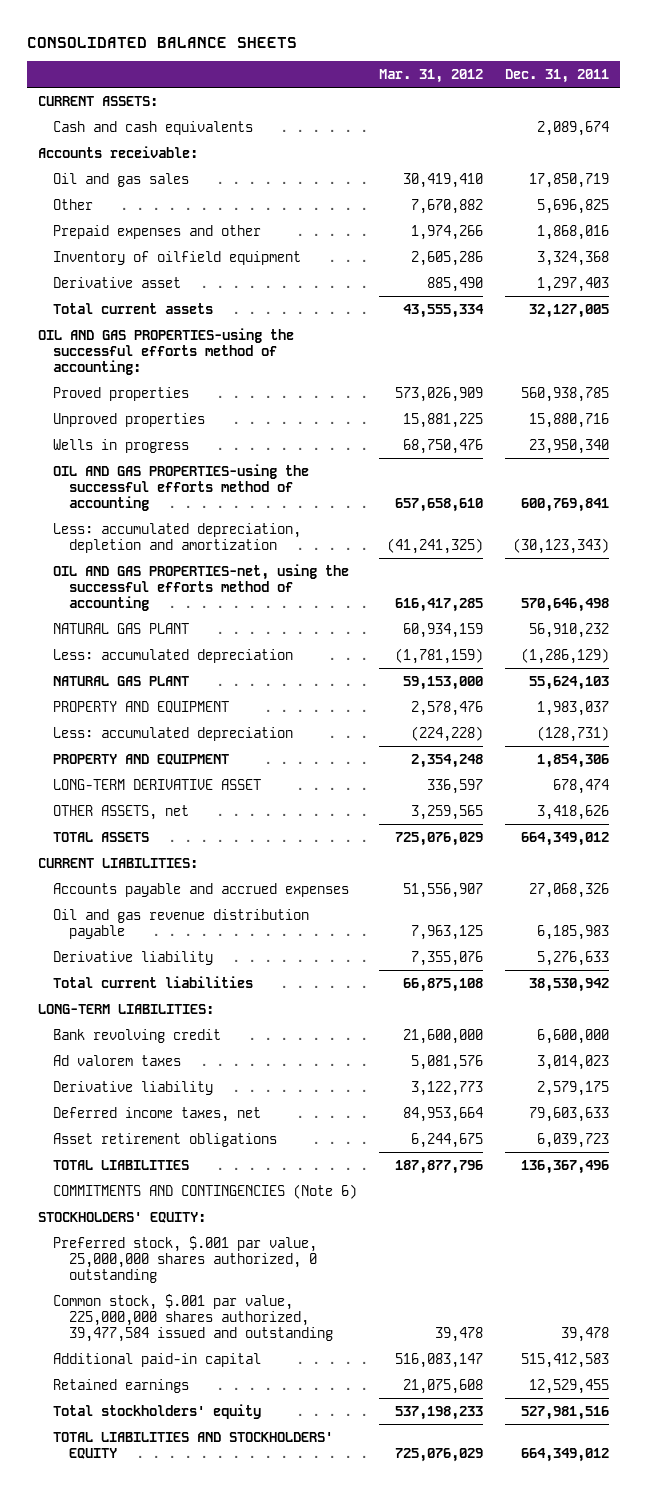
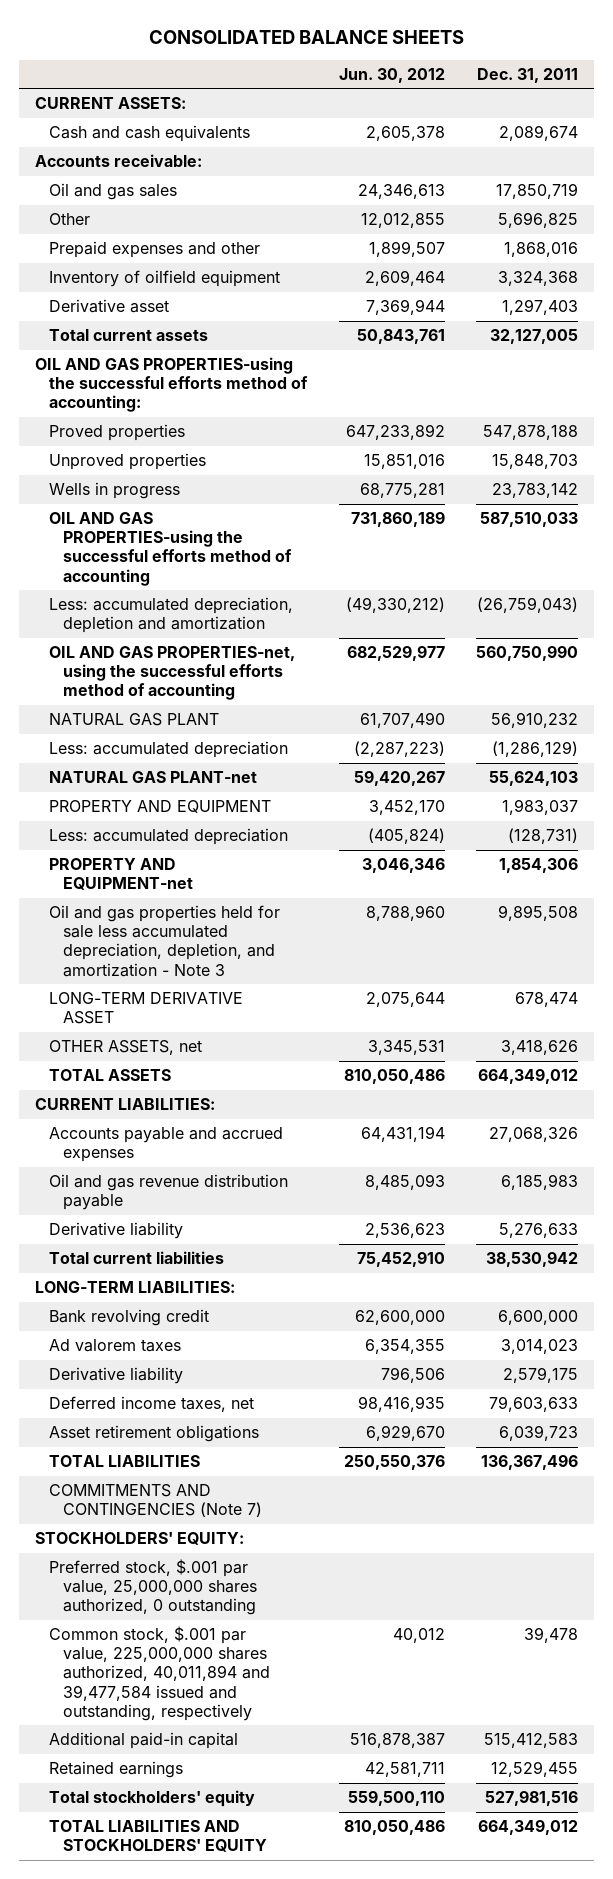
- | Mar. 31, 2012 | Dec. 31, 2011
+ | Jun. 30, 2012 | Dec. 31, 2011
- Proved properties | 573,026,909 | 560,938,785
- Unproved properties | 15,881,225 | 15,880,716
- Wells in progress | 68,750,476 | 23,950,340
- OIL AND GAS PROPERTIES-using the successful efforts method of accounting | 657,658,610 | 600,769,841
- Less: accumulated depreciation, depletion and amortization | (41,241,325) | (30,123,343)
- OIL AND GAS PROPERTIES-net, using the successful efforts method of accounting | 616,417,285 | 570,646,498
+ Proved properties | 647,233,892 | 547,878,188
+ Unproved properties | 15,851,016 | 15,848,703
+ Wells in progress | 68,775,281 | 23,783,142
+ OIL AND GAS PROPERTIES-using the successful efforts method of accounting | 731,860,189 | 587,510,033
+ Less: accumulated depreciation, depletion and amortization | (49,330,212) | (26,759,043)
+ OIL AND GAS PROPERTIES-net, using the successful efforts method of accounting | 682,529,977 | 560,750,990
- NATURAL GAS PLANT | 59,153,000 | 55,624,103
+ NATURAL GAS PLANT-net | 59,420,267 | 55,624,103
- PROPERTY AND EQUIPMENT | 2,354,248 | 1,854,306
+ PROPERTY AND EQUIPMENT-net | 3,046,346 | 1,854,306
+ Oil and gas properties held for sale less accumulated depreciation, depletion, and amortization - Note 3 | 8,788,960 | 9,895,508
- COMMITMENTS AND CONTINGENCIES (Note 6)
+ COMMITMENTS AND CONTINGENCIES (Note 7)
- Common stock, $.001 par value, 225,000,000 shares authorized, 39,477,584 issued and outstanding | 39,478 | 39,478
+ Common stock, $.001 par value, 225,000,000 shares authorized, 40,011,894 and 39,477,584 issued and outstanding, respectively | 40,012 | 39,478

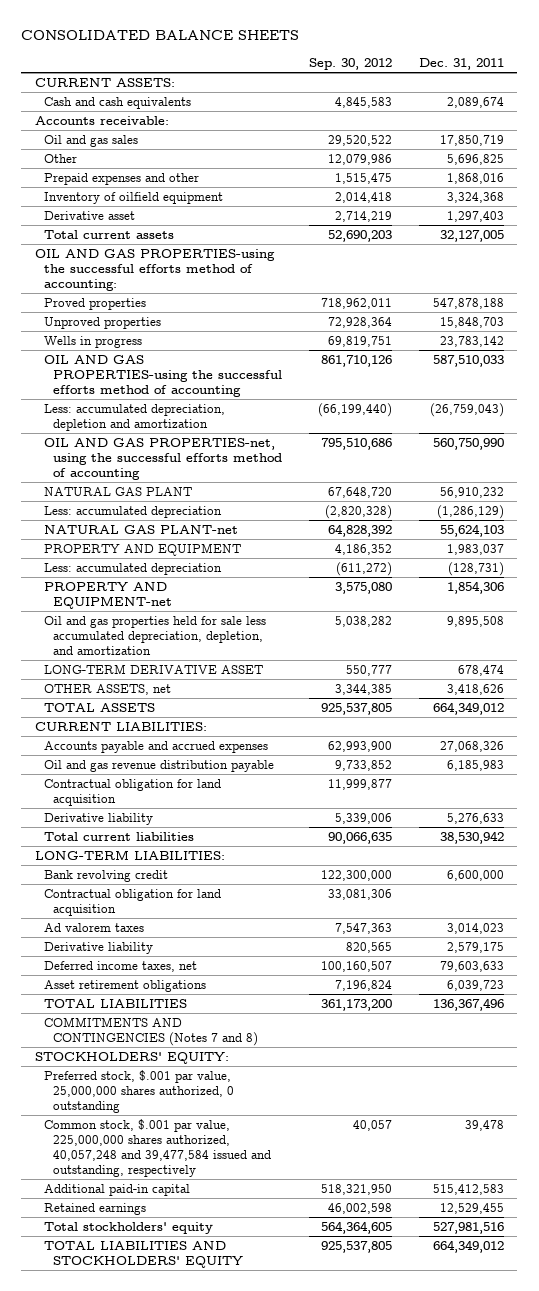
- | Jun. 30, 2012 | Dec. 31, 2011
+ | Sep. 30, 2012 | Dec. 31, 2011
- Oil and gas properties held for sale less accumulated depreciation, depletion, and amortization - Note 3 | 8,788,960 | 9,895,508
+ Oil and gas properties held for sale less accumulated depreciation, depletion, and amortization | 5,038,282 | 9,895,508
+ Contractual obligation for land acquisition | 11,999,877 |
+ Contractual obligation for land acquisition | 33,081,306 |
- COMMITMENTS AND CONTINGENCIES (Note 7)
+ COMMITMENTS AND CONTINGENCIES (Notes 7 and 8)
- Common stock, $.001 par value, 225,000,000 shares authorized, 40,011,894 and 39,477,584 issued and outstanding, respectively | 40,012 | 39,478
+ Common stock, $.001 par value, 225,000,000 shares authorized, 40,057,248 and 39,477,584 issued and outstanding, respectively | 40,057 | 39,478

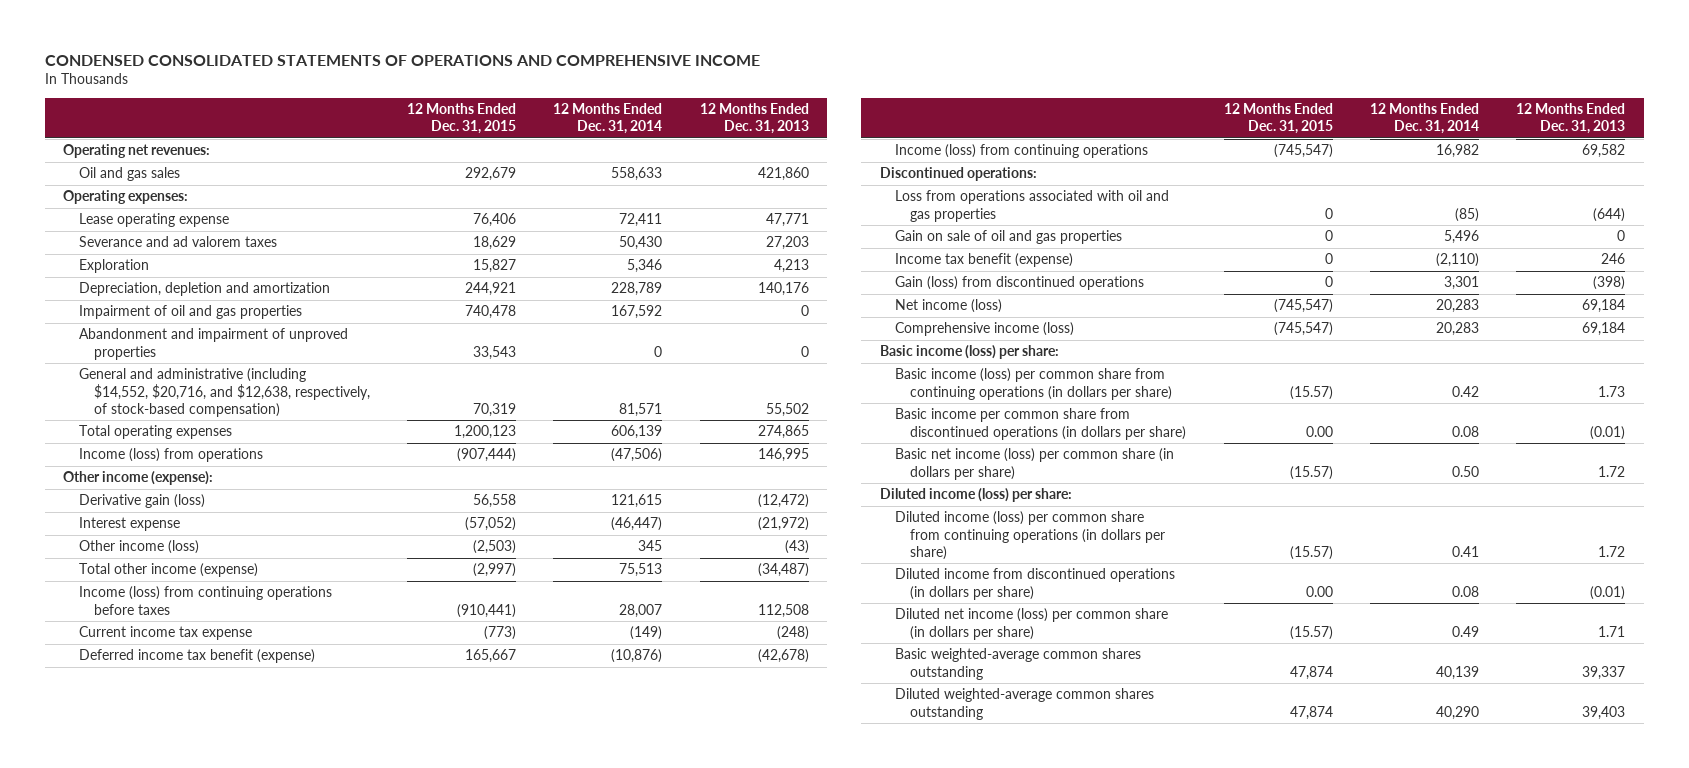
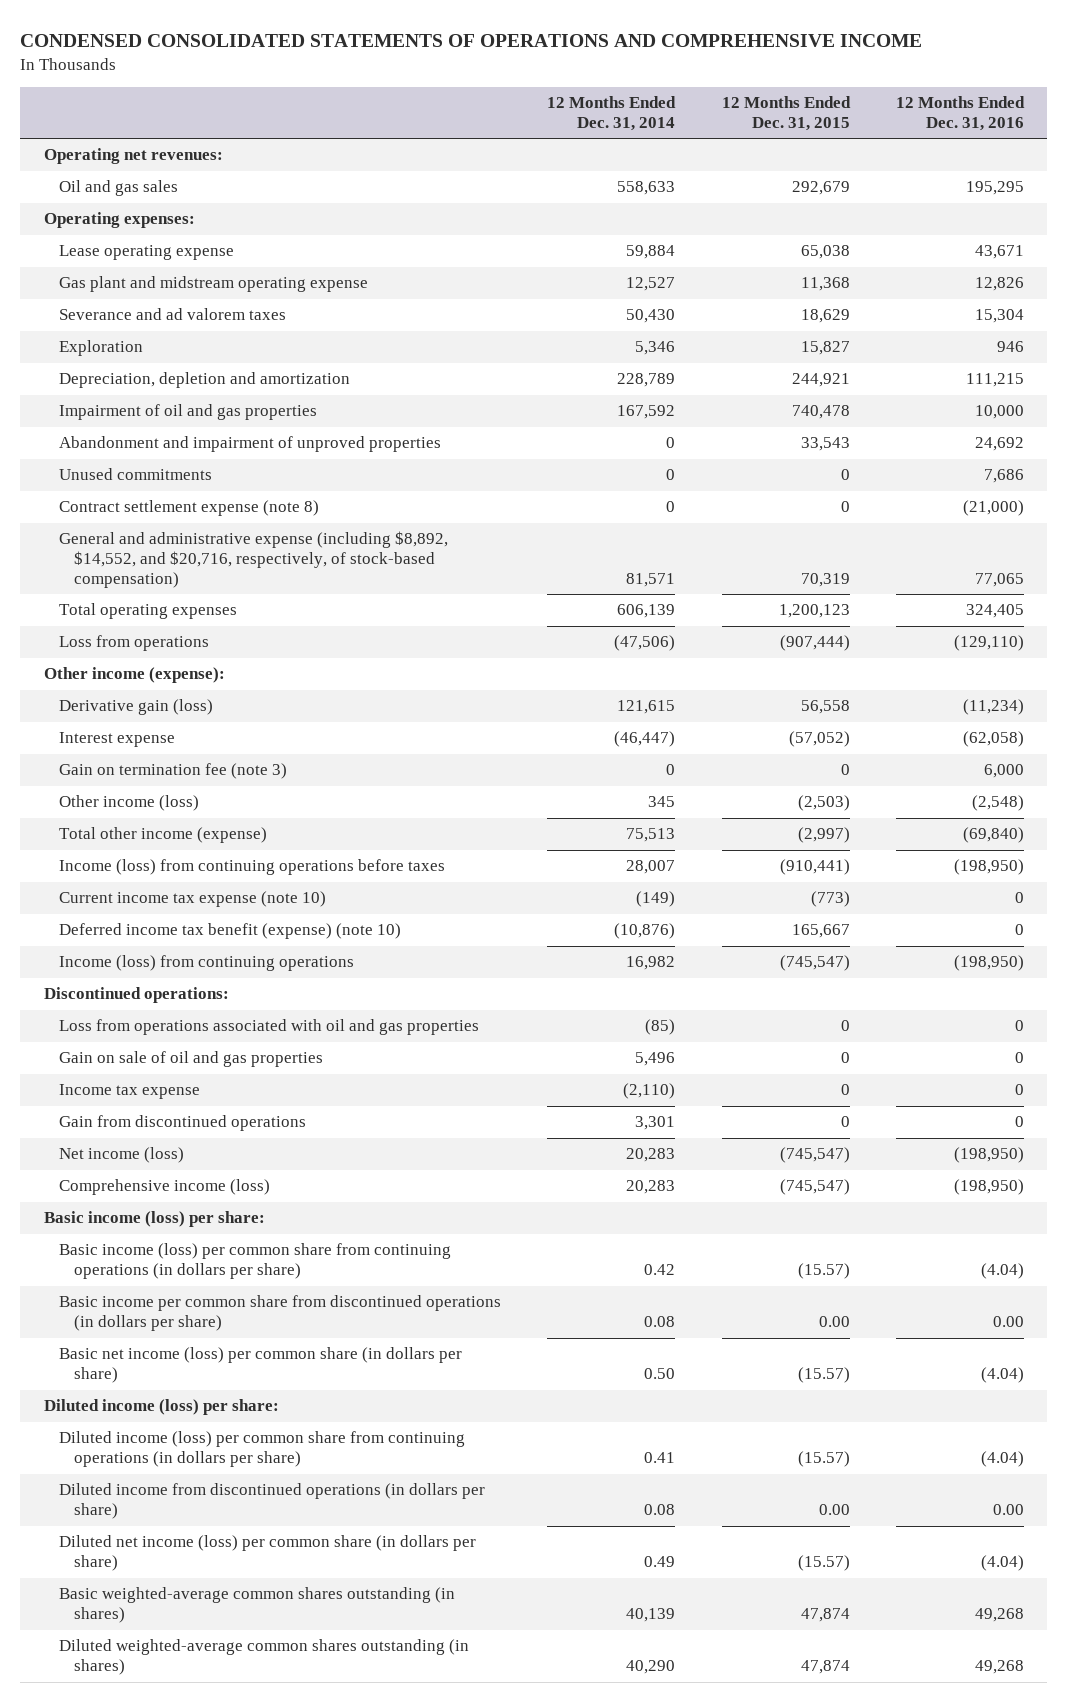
- | 12 Months Ended Dec. 31, 2015 | 12 Months Ended Dec. 31, 2014 | 12 Months Ended Dec. 31, 2013
+ | 12 Months Ended Dec. 31, 2014 | 12 Months Ended Dec. 31, 2015 | 12 Months Ended Dec. 31, 2016
- Lease operating expense | 76,406 | 72,411 | 47,771
+ Lease operating expense | 59,884 | 65,038 | 43,671
+ Gas plant and midstream operating expense | 12,527 | 11,368 | 12,826
- General and administrative (including $14,552, $20,716, and $12,638, respectively, of stock-based compensation) | 70,319 | 81,571 | 55,502
+ Unused commitments | 0 | 0 | 7,686
+ Contract settlement expense (note 8) | 0 | 0 | (21,000)
+ General and administrative expense (including $8,892, $14,552, and $20,716, respectively, of stock-based compensation) | 81,571 | 70,319 | 77,065
- Income (loss) from operations | (907,444) | (47,506) | 146,995
+ Loss from operations | (47,506) | (907,444) | (129,110)
+ Gain on termination fee (note 3) | 0 | 0 | 6,000
- Current income tax expense | (773) | (149) | (248)
- Deferred income tax benefit (expense) | 165,667 | (10,876) | (42,678)
+ Current income tax expense (note 10) | (149) | (773) | 0
+ Deferred income tax benefit (expense) (note 10) | (10,876) | 165,667 | 0
- Income tax benefit (expense) | 0 | (2,110) | 246
- Gain (loss) from discontinued operations | 0 | 3,301 | (398)
+ Income tax expense | (2,110) | 0 | 0
+ Gain from discontinued operations | 3,301 | 0 | 0
- Basic weighted-average common shares outstanding | 47,874 | 40,139 | 39,337
- Diluted weighted-average common shares outstanding | 47,874 | 40,290 | 39,403
+ Basic weighted-average common shares outstanding (in shares) | 40,139 | 47,874 | 49,268
+ Diluted weighted-average common shares outstanding (in shares) | 40,290 | 47,874 | 49,268

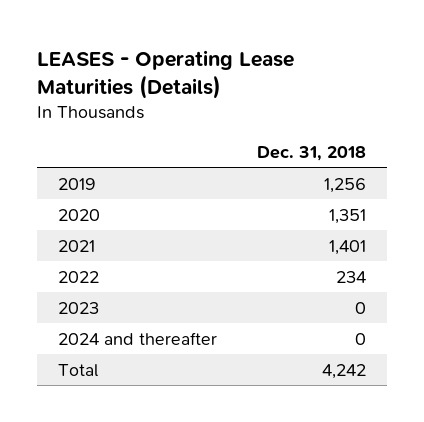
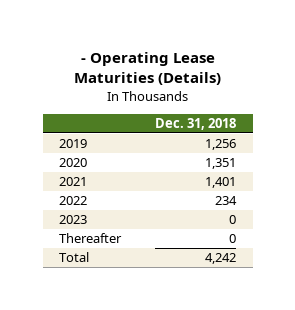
- LEASES - Operating Lease Maturities (Details)
+ - Operating Lease Maturities (Details)
- 2024 and thereafter | 0
+ Thereafter | 0

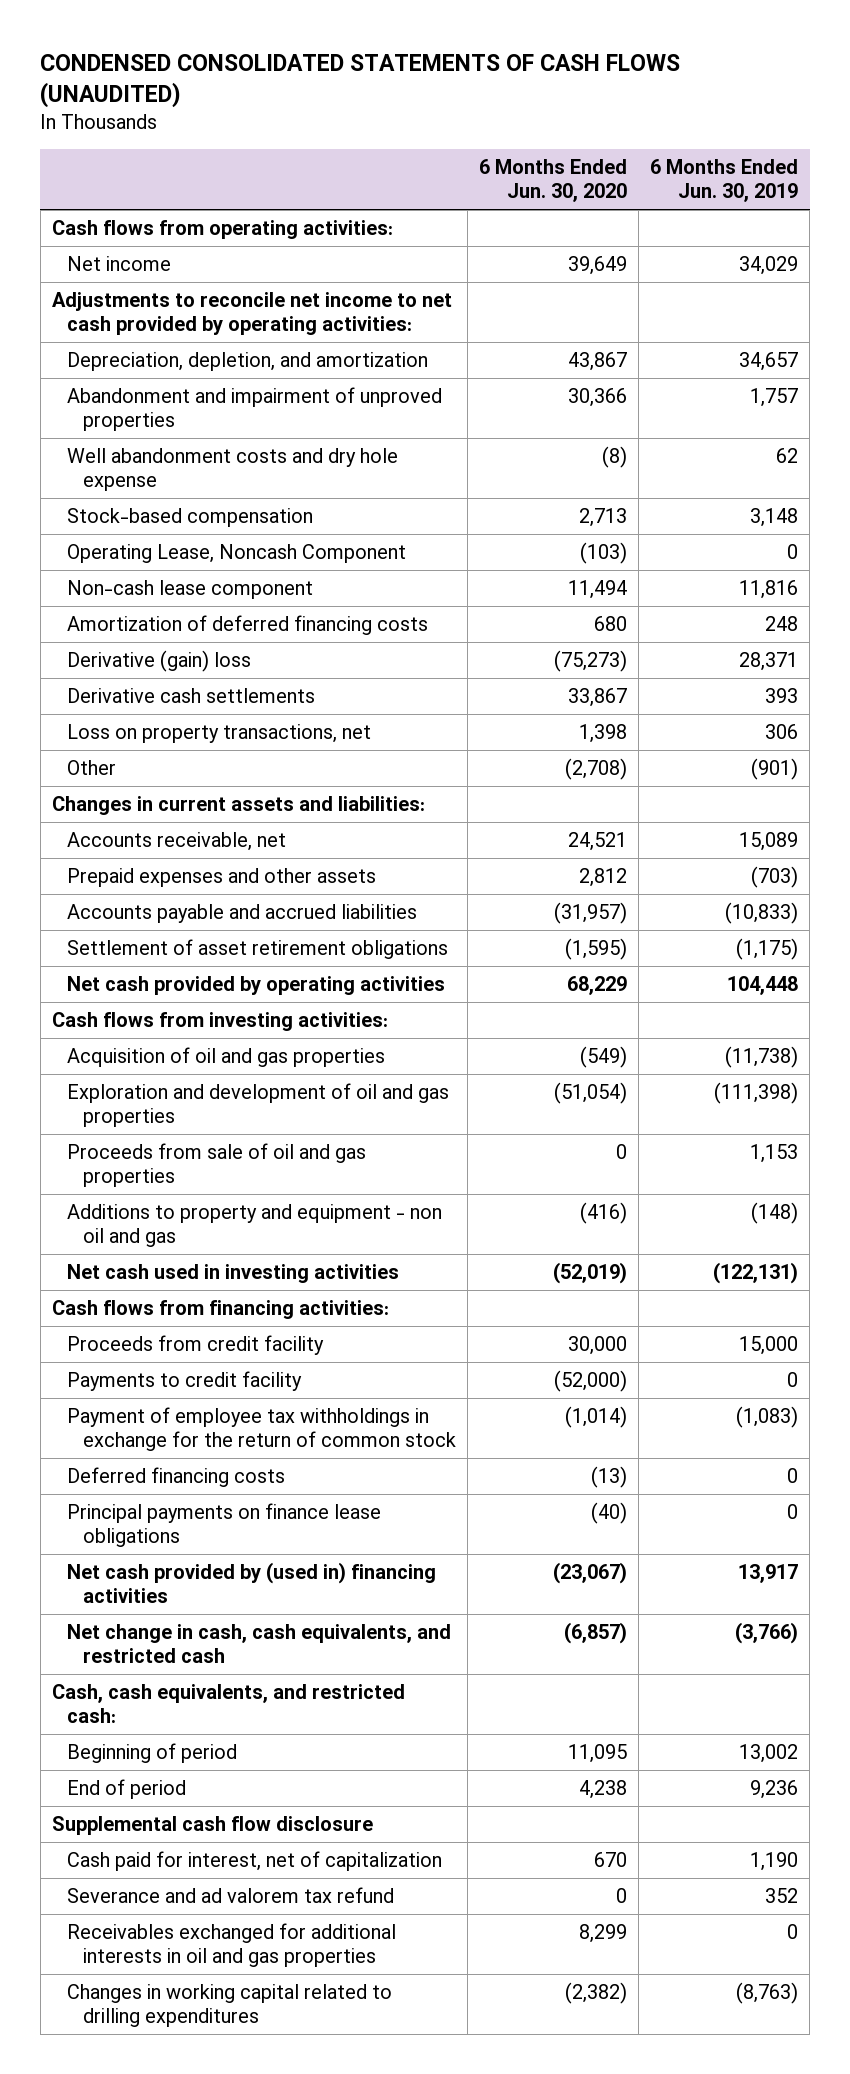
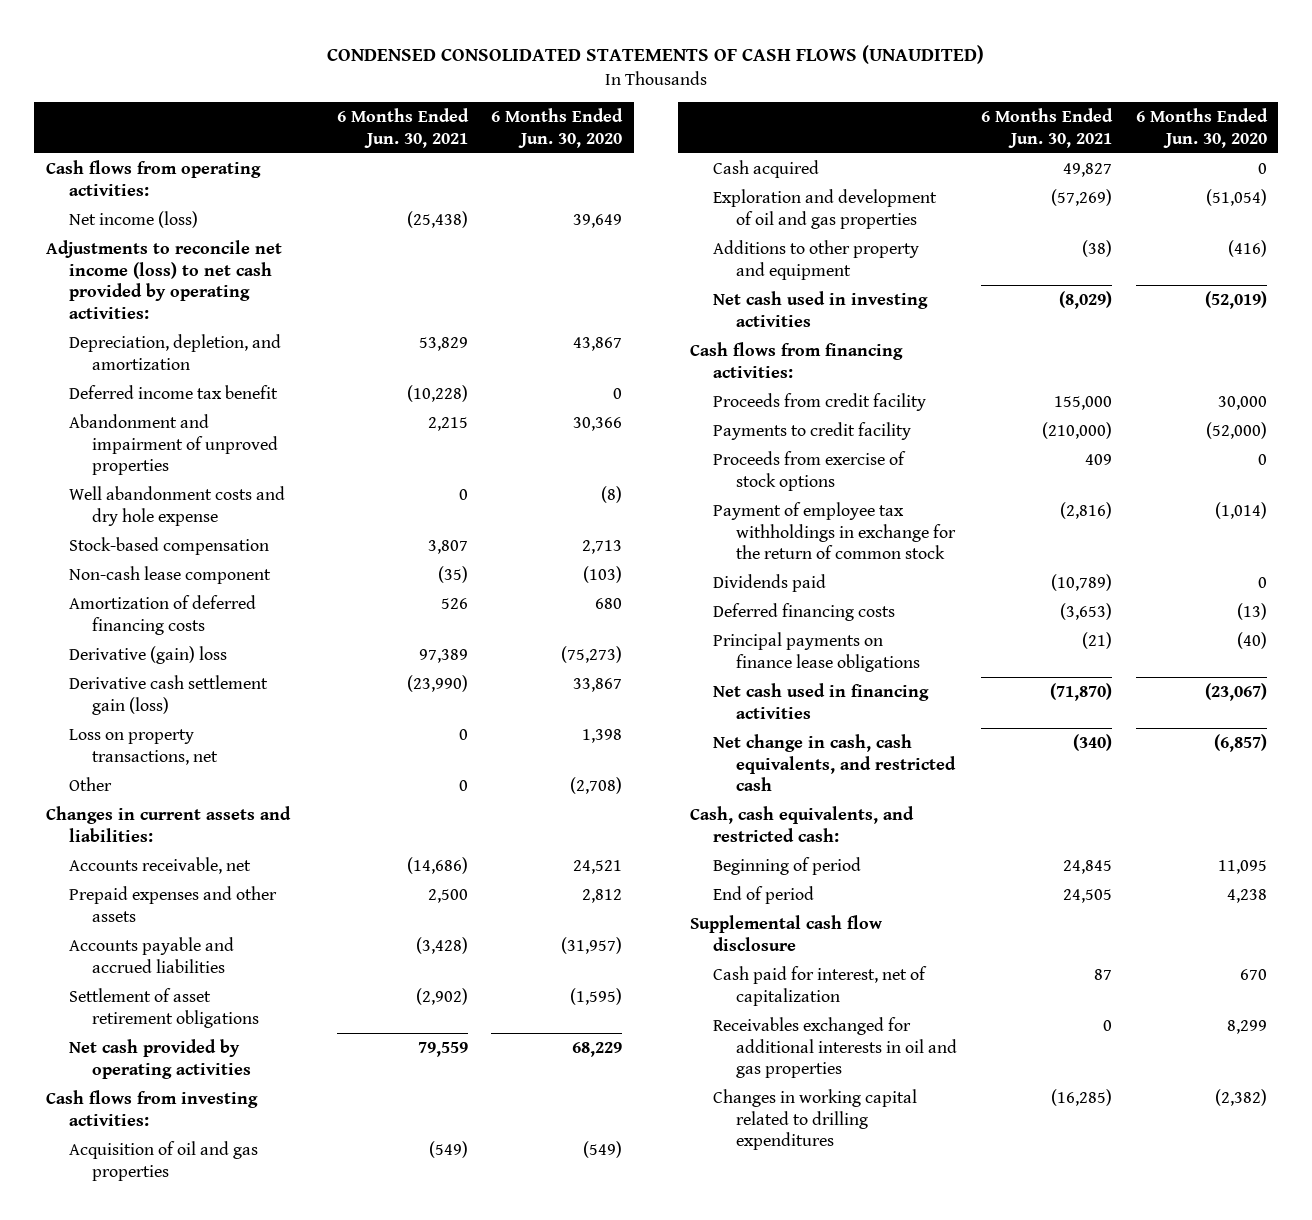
- | 6 Months Ended Jun. 30, 2020 | 6 Months Ended Jun. 30, 2019
+ | 6 Months Ended Jun. 30, 2021 | 6 Months Ended Jun. 30, 2020
- Net income | 39,649 | 34,029
- Adjustments to reconcile net income to net cash provided by operating activities:
+ Net income (loss) | (25,438) | 39,649
+ Adjustments to reconcile net income (loss) to net cash provided by operating activities:
+ Deferred income tax benefit | (10,228) | 0
- Operating Lease, Noncash Component | (103) | 0
- Non-cash lease component | 11,494 | 11,816
+ Non-cash lease component | (35) | (103)
- Derivative cash settlements | 33,867 | 393
+ Derivative cash settlement gain (loss) | (23,990) | 33,867
+ Cash acquired | 49,827 | 0
- Proceeds from sale of oil and gas properties | 0 | 1,153
- Additions to property and equipment - non oil and gas | (416) | (148)
+ Additions to other property and equipment | (38) | (416)
+ Proceeds from exercise of stock options | 409 | 0
+ Dividends paid | (10,789) | 0
- Net cash provided by (used in) financing activities | (23,067) | 13,917
+ Net cash used in financing activities | (71,870) | (23,067)
- Severance and ad valorem tax refund | 0 | 352

